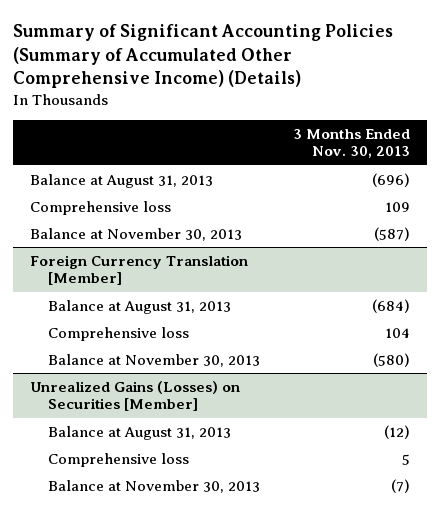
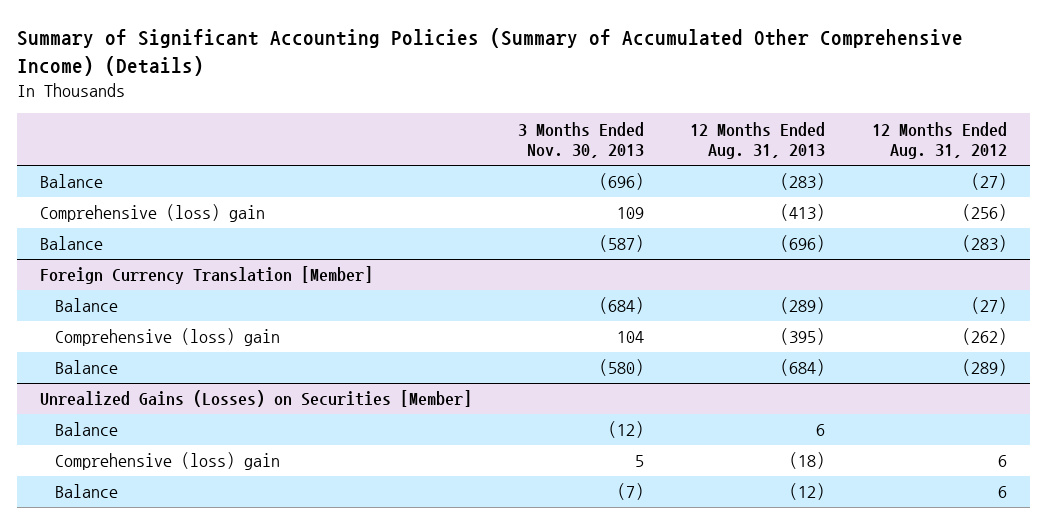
- | 3 Months Ended Nov. 30, 2013
+ | 3 Months Ended Nov. 30, 2013 | 12 Months Ended Aug. 31, 2013 | 12 Months Ended Aug. 31, 2012
- Balance at August 31, 2013 | (696)
- Comprehensive loss | 109
- Balance at November 30, 2013 | (587)
+ Balance | (696) | (283) | (27)
+ Comprehensive (loss) gain | 109 | (413) | (256)
+ Balance | (587) | (696) | (283)
@ Foreign Currency Translation [Member]
- Balance at August 31, 2013 | (684)
- Comprehensive loss | 104
- Balance at November 30, 2013 | (580)
+ Balance | (684) | (289) | (27)
+ Comprehensive (loss) gain | 104 | (395) | (262)
+ Balance | (580) | (684) | (289)
@ Unrealized Gains (Losses) on Securities [Member]
- Balance at August 31, 2013 | (12)
- Comprehensive loss | 5
- Balance at November 30, 2013 | (7)
+ Balance | (12) | 6 |
+ Comprehensive (loss) gain | 5 | (18) | 6
+ Balance | (7) | (12) | 6

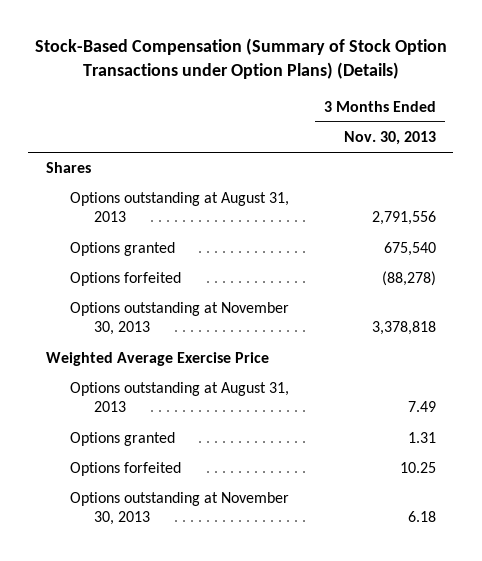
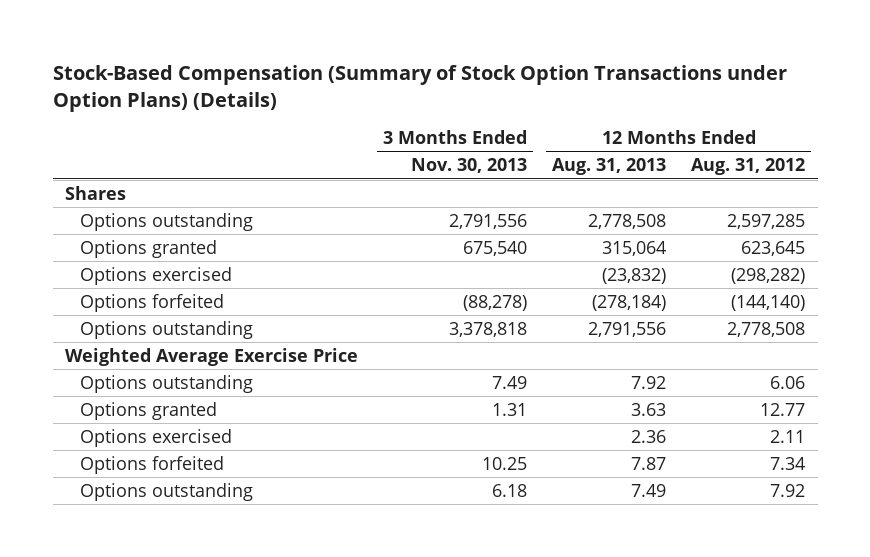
- | 3 Months Ended Nov. 30, 2013
+ | 3 Months Ended Nov. 30, 2013 | 12 Months Ended Aug. 31, 2013 | 12 Months Ended Aug. 31, 2012
- Options outstanding at August 31, 2013 | 2,791,556
+ Options outstanding | 2,791,556 | 2,778,508 | 2,597,285
+ Options exercised | | (23,832) | (298,282)
- Options outstanding at November 30, 2013 | 3,378,818
+ Options outstanding | 3,378,818 | 2,791,556 | 2,778,508
- Options outstanding at August 31, 2013 | 7.49
+ Options outstanding | 7.49 | 7.92 | 6.06
+ Options exercised | | 2.36 | 2.11
- Options outstanding at November 30, 2013 | 6.18
+ Options outstanding | 6.18 | 7.49 | 7.92

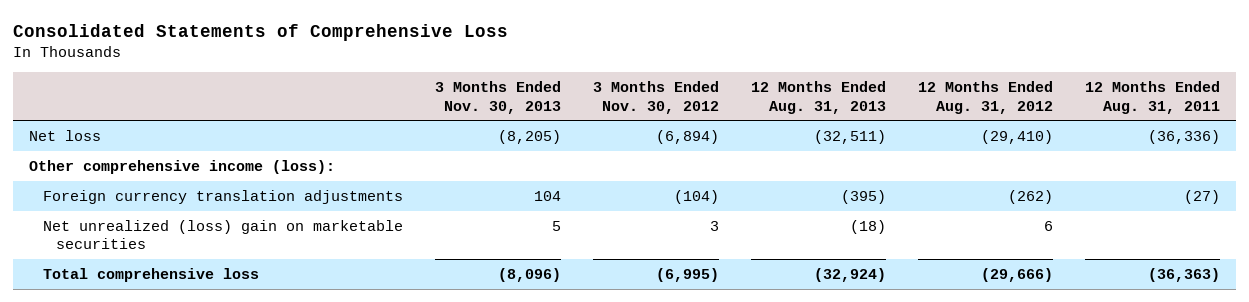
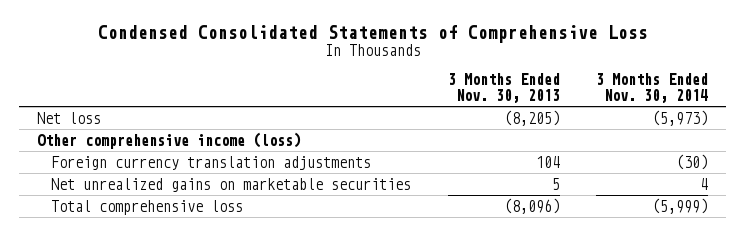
- Consolidated Statements of Comprehensive Loss
+ Condensed Consolidated Statements of Comprehensive Loss
- | 3 Months Ended Nov. 30, 2013 | 3 Months Ended Nov. 30, 2012 | 12 Months Ended Aug. 31, 2013 | 12 Months Ended Aug. 31, 2012 | 12 Months Ended Aug. 31, 2011
+ | 3 Months Ended Nov. 30, 2013 | 3 Months Ended Nov. 30, 2014
- Other comprehensive income (loss):
+ Other comprehensive income (loss)
- Net unrealized (loss) gain on marketable securities | 5 | 3 | (18) | 6 |
+ Net unrealized gains on marketable securities | 5 | 4

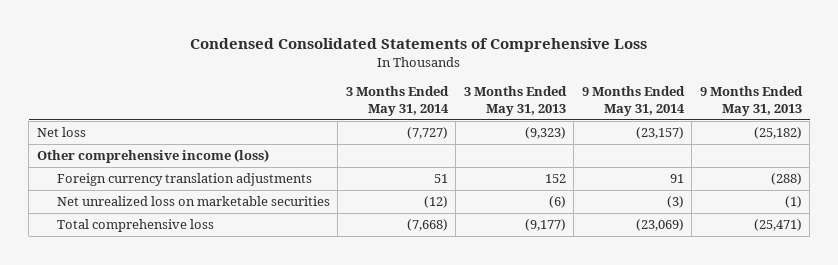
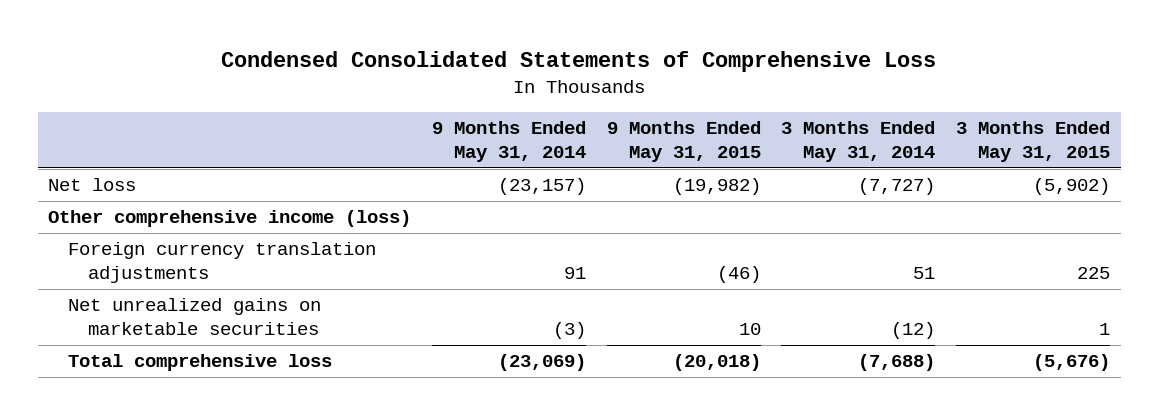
- | 3 Months Ended May 31, 2014 | 3 Months Ended May 31, 2013 | 9 Months Ended May 31, 2014 | 9 Months Ended May 31, 2013
+ | 9 Months Ended May 31, 2014 | 9 Months Ended May 31, 2015 | 3 Months Ended May 31, 2014 | 3 Months Ended May 31, 2015
- Net unrealized loss on marketable securities | (12) | (6) | (3) | (1)
- Total comprehensive loss | (7,668) | (9,177) | (23,069) | (25,471)
+ Net unrealized gains on marketable securities | (3) | 10 | (12) | 1
+ Total comprehensive loss | (23,069) | (20,018) | (7,688) | (5,676)

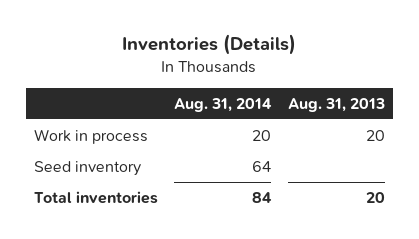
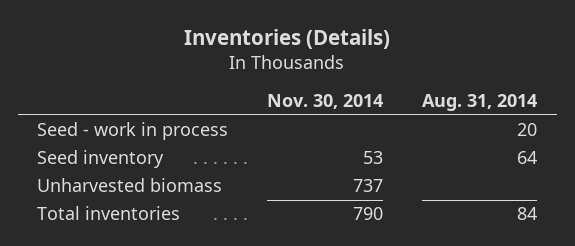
- | Aug. 31, 2014 | Aug. 31, 2013
+ | Nov. 30, 2014 | Aug. 31, 2014
- Work in process | 20 | 20
+ Seed - work in process | | 20
+ Unharvested biomass | 737 |

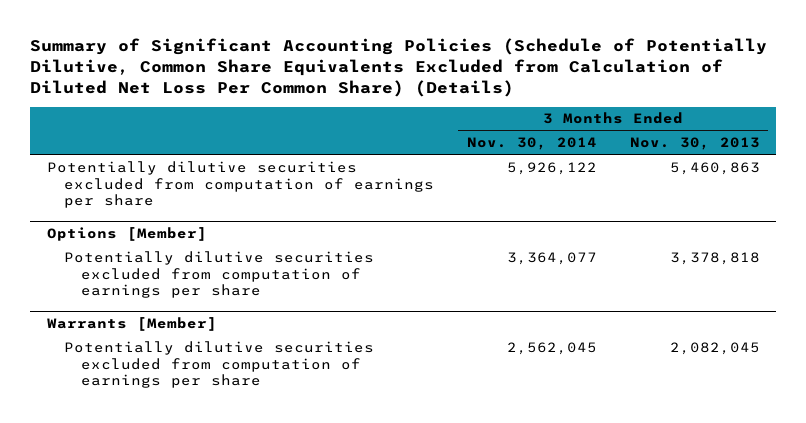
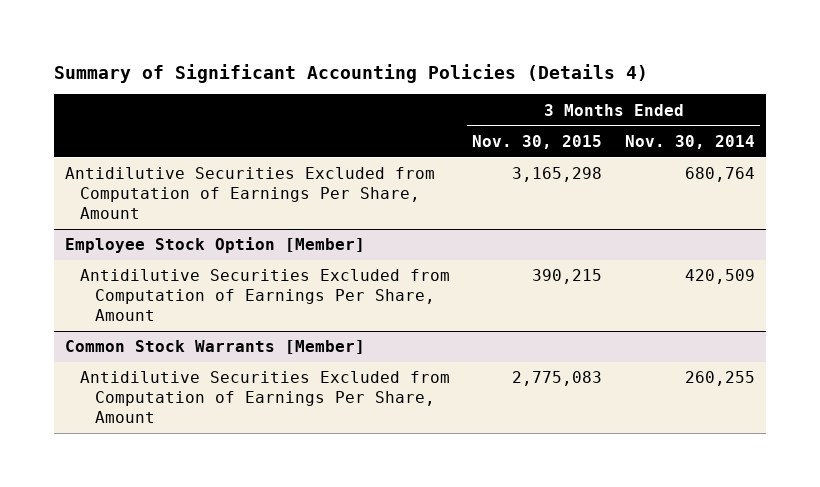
- Summary of Significant Accounting Policies (Schedule of Potentially Dilutive, Common Share Equivalents Excluded from Calculation of Diluted Net Loss Per Common Share) (Details)
+ Summary of Significant Accounting Policies (Details 4)
- | 3 Months Ended Nov. 30, 2014 | 3 Months Ended Nov. 30, 2013
+ | 3 Months Ended Nov. 30, 2015 | 3 Months Ended Nov. 30, 2014
- Potentially dilutive securities excluded from computation of earnings per share | 5,926,122 | 5,460,863
- Options [Member]
- Potentially dilutive securities excluded from computation of earnings per share | 3,364,077 | 3,378,818
- Warrants [Member]
- Potentially dilutive securities excluded from computation of earnings per share | 2,562,045 | 2,082,045
+ Antidilutive Securities Excluded from Computation of Earnings Per Share, Amount | 3,165,298 | 680,764
+ Employee Stock Option [Member]
+ Antidilutive Securities Excluded from Computation of Earnings Per Share, Amount | 390,215 | 420,509
+ Common Stock Warrants [Member]
+ Antidilutive Securities Excluded from Computation of Earnings Per Share, Amount | 2,775,083 | 260,255

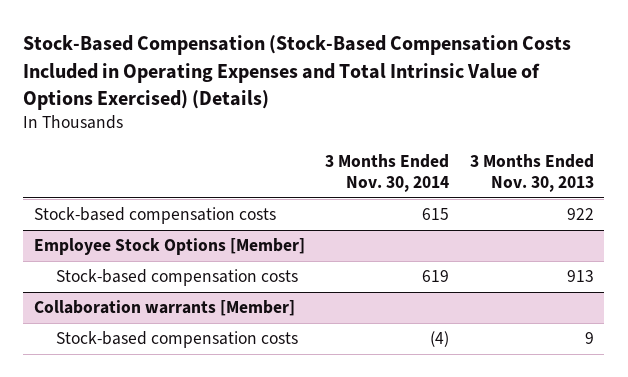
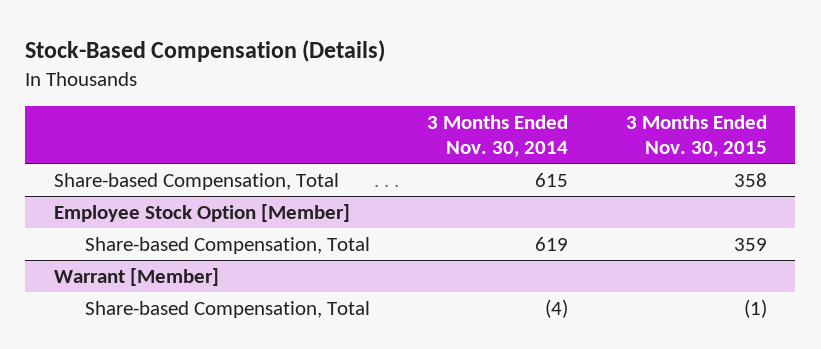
- Stock-Based Compensation (Stock-Based Compensation Costs Included in Operating Expenses and Total Intrinsic Value of Options Exercised) (Details)
+ Stock-Based Compensation (Details)
- | 3 Months Ended Nov. 30, 2014 | 3 Months Ended Nov. 30, 2013
+ | 3 Months Ended Nov. 30, 2014 | 3 Months Ended Nov. 30, 2015
- Stock-based compensation costs | 615 | 922
- Employee Stock Options [Member]
- Stock-based compensation costs | 619 | 913
- Collaboration warrants [Member]
- Stock-based compensation costs | (4) | 9
+ Share-based Compensation, Total | 615 | 358
+ Employee Stock Option [Member]
+ Share-based Compensation, Total | 619 | 359
+ Warrant [Member]
+ Share-based Compensation, Total | (4) | (1)

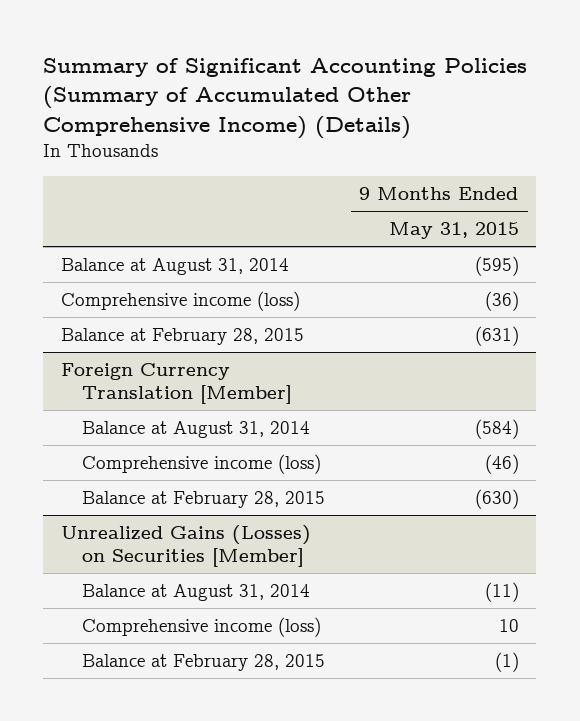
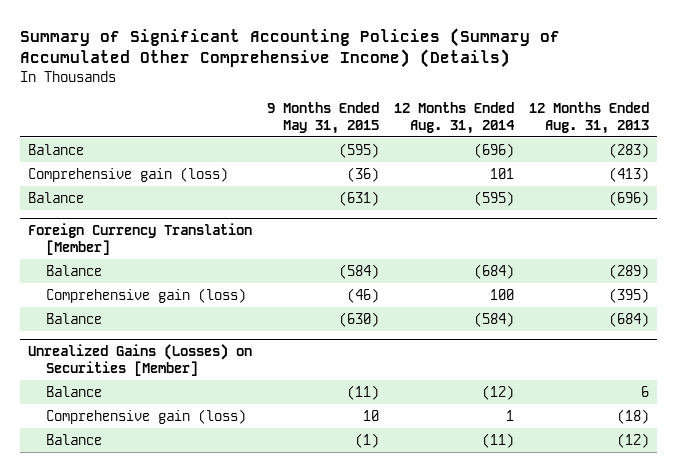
- | 9 Months Ended May 31, 2015
+ | 9 Months Ended May 31, 2015 | 12 Months Ended Aug. 31, 2014 | 12 Months Ended Aug. 31, 2013
- Balance at August 31, 2014 | (595)
- Comprehensive income (loss) | (36)
- Balance at February 28, 2015 | (631)
+ Balance | (595) | (696) | (283)
+ Comprehensive gain (loss) | (36) | 101 | (413)
+ Balance | (631) | (595) | (696)
@ Foreign Currency Translation [Member]
- Balance at August 31, 2014 | (584)
- Comprehensive income (loss) | (46)
- Balance at February 28, 2015 | (630)
+ Balance | (584) | (684) | (289)
+ Comprehensive gain (loss) | (46) | 100 | (395)
+ Balance | (630) | (584) | (684)
@ Unrealized Gains (Losses) on Securities [Member]
- Balance at August 31, 2014 | (11)
- Comprehensive income (loss) | 10
- Balance at February 28, 2015 | (1)
+ Balance | (11) | (12) | 6
+ Comprehensive gain (loss) | 10 | 1 | (18)
+ Balance | (1) | (11) | (12)

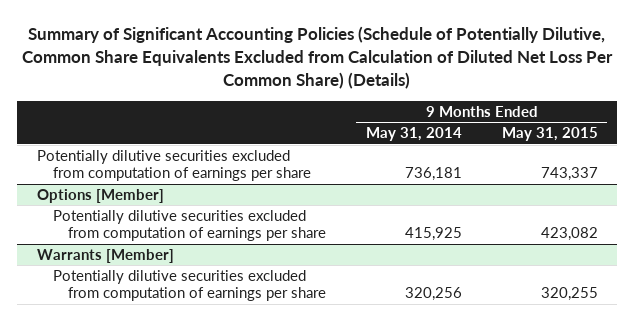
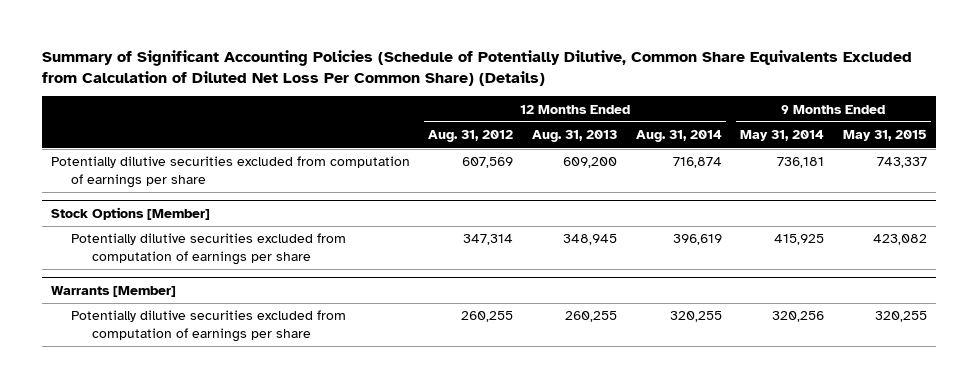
- | 9 Months Ended May 31, 2014 | 9 Months Ended May 31, 2015
+ | 12 Months Ended Aug. 31, 2012 | 12 Months Ended Aug. 31, 2013 | 12 Months Ended Aug. 31, 2014 | 9 Months Ended May 31, 2014 | 9 Months Ended May 31, 2015
- Options [Member]
+ Stock Options [Member]

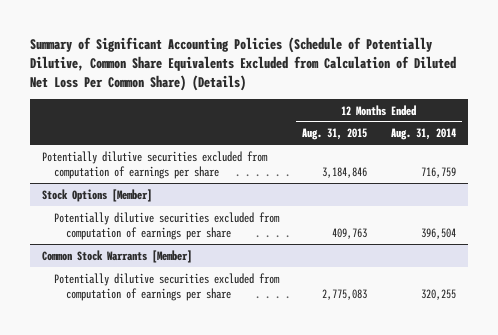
- | 12 Months Ended Aug. 31, 2012 | 12 Months Ended Aug. 31, 2013 | 12 Months Ended Aug. 31, 2014 | 9 Months Ended May 31, 2014 | 9 Months Ended May 31, 2015
+ | 12 Months Ended Aug. 31, 2015 | 12 Months Ended Aug. 31, 2014
- Potentially dilutive securities excluded from computation of earnings per share | 607,569 | 609,200 | 716,874 | 736,181 | 743,337
+ Potentially dilutive securities excluded from computation of earnings per share | 3,184,846 | 716,759
@ Stock Options [Member]
- Potentially dilutive securities excluded from computation of earnings per share | 347,314 | 348,945 | 396,619 | 415,925 | 423,082
- Warrants [Member]
@ Stock Options [Member]
+ Potentially dilutive securities excluded from computation of earnings per share | 409,763 | 396,504
+ Common Stock Warrants [Member]

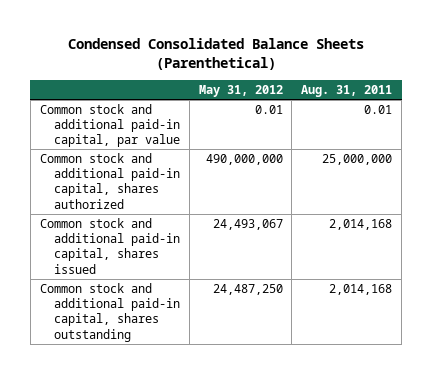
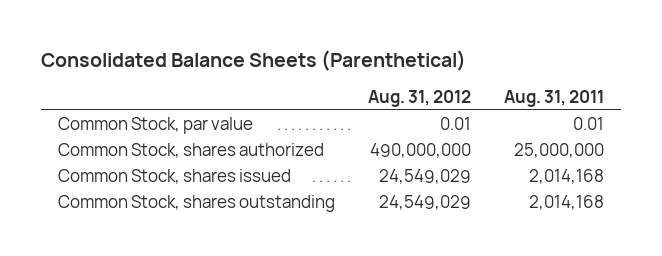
- Condensed Consolidated Balance Sheets (Parenthetical)
+ Consolidated Balance Sheets (Parenthetical)
- | May 31, 2012 | Aug. 31, 2011
+ | Aug. 31, 2012 | Aug. 31, 2011
- Common stock and additional paid-in capital, par value | 0.01 | 0.01
- Common stock and additional paid-in capital, shares authorized | 490,000,000 | 25,000,000
- Common stock and additional paid-in capital, shares issued | 24,493,067 | 2,014,168
- Common stock and additional paid-in capital, shares outstanding | 24,487,250 | 2,014,168
+ Common Stock, par value | 0.01 | 0.01
+ Common Stock, shares authorized | 490,000,000 | 25,000,000
+ Common Stock, shares issued | 24,549,029 | 2,014,168
+ Common Stock, shares outstanding | 24,549,029 | 2,014,168

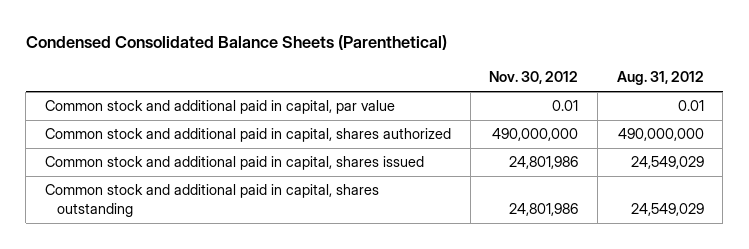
- Consolidated Balance Sheets (Parenthetical)
+ Condensed Consolidated Balance Sheets (Parenthetical)
- | Aug. 31, 2012 | Aug. 31, 2011
+ | Nov. 30, 2012 | Aug. 31, 2012
- Common Stock, par value | 0.01 | 0.01
- Common Stock, shares authorized | 490,000,000 | 25,000,000
- Common Stock, shares issued | 24,549,029 | 2,014,168
- Common Stock, shares outstanding | 24,549,029 | 2,014,168
+ Common stock and additional paid in capital, par value | 0.01 | 0.01
+ Common stock and additional paid in capital, shares authorized | 490,000,000 | 490,000,000
+ Common stock and additional paid in capital, shares issued | 24,801,986 | 24,549,029
+ Common stock and additional paid in capital, shares outstanding | 24,801,986 | 24,549,029

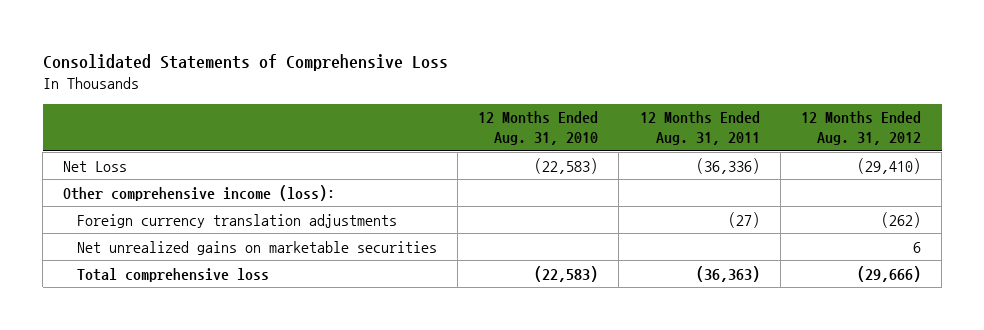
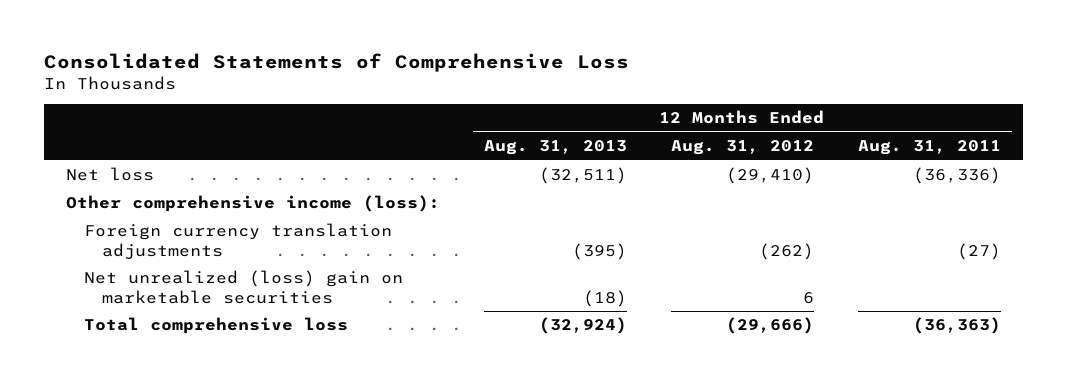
- | 12 Months Ended Aug. 31, 2010 | 12 Months Ended Aug. 31, 2011 | 12 Months Ended Aug. 31, 2012
+ | 12 Months Ended Aug. 31, 2013 | 12 Months Ended Aug. 31, 2012 | 12 Months Ended Aug. 31, 2011
- Net Loss | (22,583) | (36,336) | (29,410)
+ Net loss | (32,511) | (29,410) | (36,336)
- Net unrealized gains on marketable securities | | | 6
+ Net unrealized (loss) gain on marketable securities | (18) | 6 |

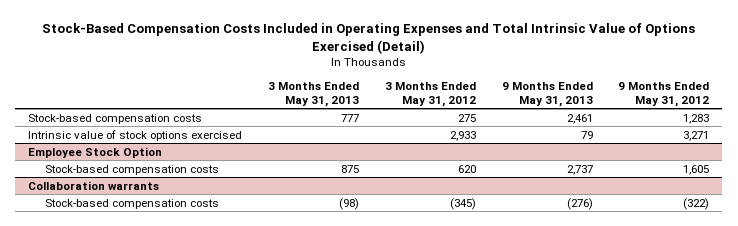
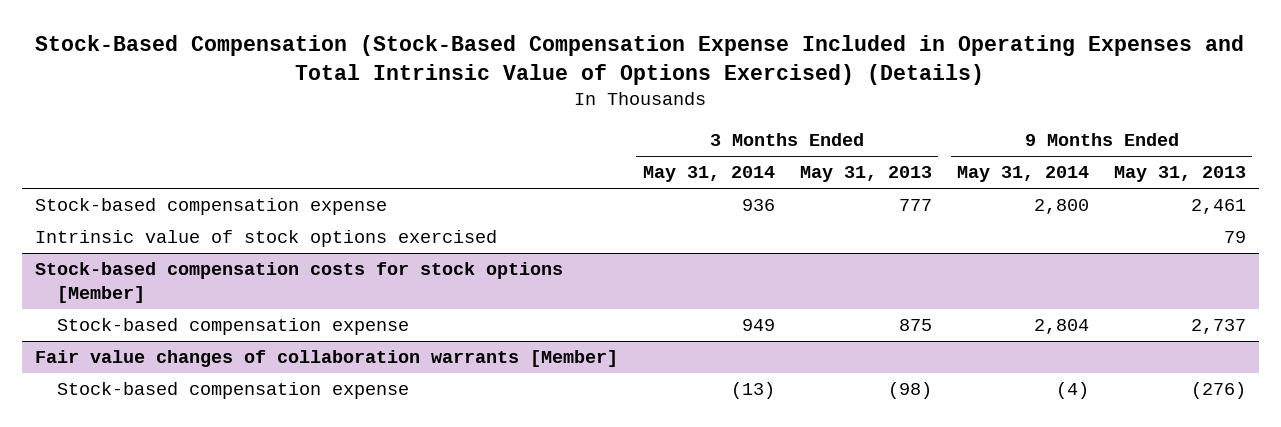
- Stock-Based Compensation Costs Included in Operating Expenses and Total Intrinsic Value of Options Exercised (Detail)
+ Stock-Based Compensation (Stock-Based Compensation Expense Included in Operating Expenses and Total Intrinsic Value of Options Exercised) (Details)
- | 3 Months Ended May 31, 2013 | 3 Months Ended May 31, 2012 | 9 Months Ended May 31, 2013 | 9 Months Ended May 31, 2012
+ | 3 Months Ended May 31, 2014 | 3 Months Ended May 31, 2013 | 9 Months Ended May 31, 2014 | 9 Months Ended May 31, 2013
- Stock-based compensation costs | 777 | 275 | 2,461 | 1,283
+ Stock-based compensation expense | 936 | 777 | 2,800 | 2,461
- Employee Stock Option
- Stock-based compensation costs | 875 | 620 | 2,737 | 1,605
- Collaboration warrants
- Stock-based compensation costs | (98) | (345) | (276) | (322)
+ Stock-based compensation costs for stock options [Member]
+ Stock-based compensation expense | 949 | 875 | 2,804 | 2,737
+ Fair value changes of collaboration warrants [Member]
+ Stock-based compensation expense | (13) | (98) | (4) | (276)

